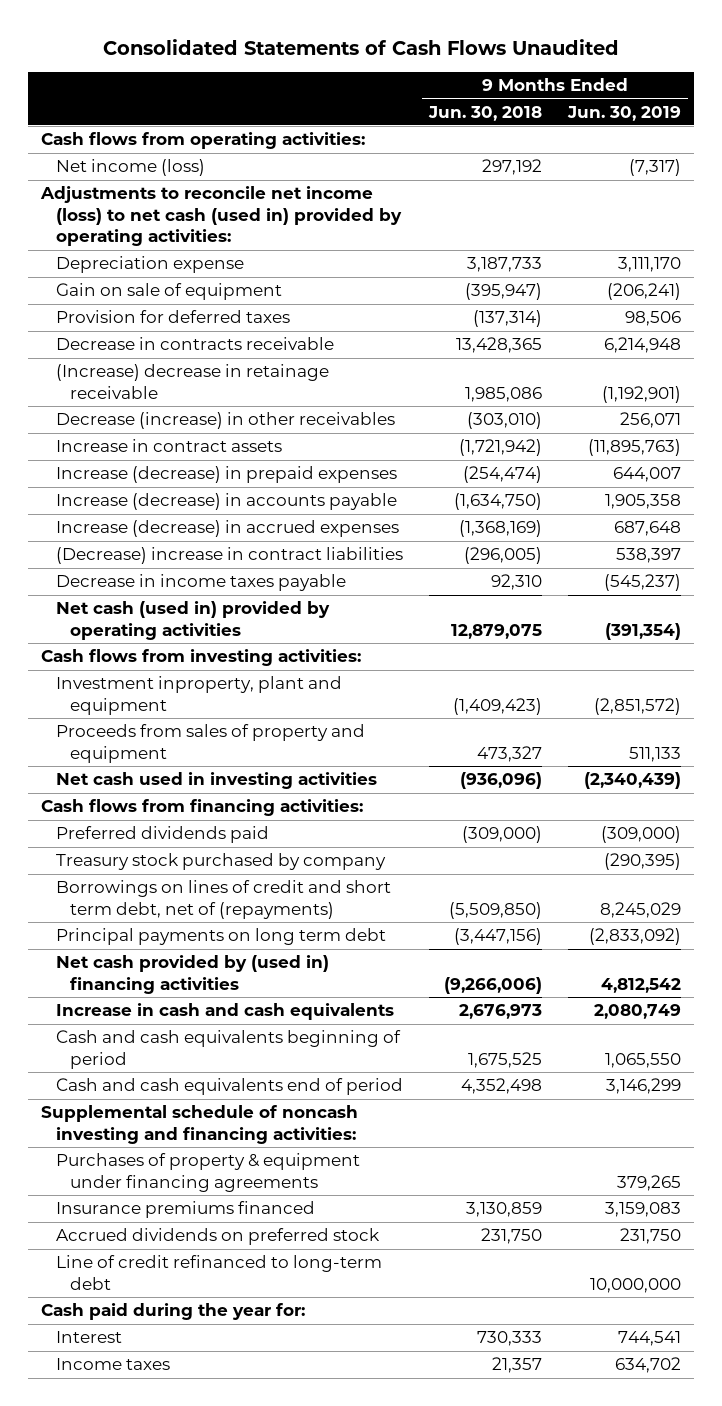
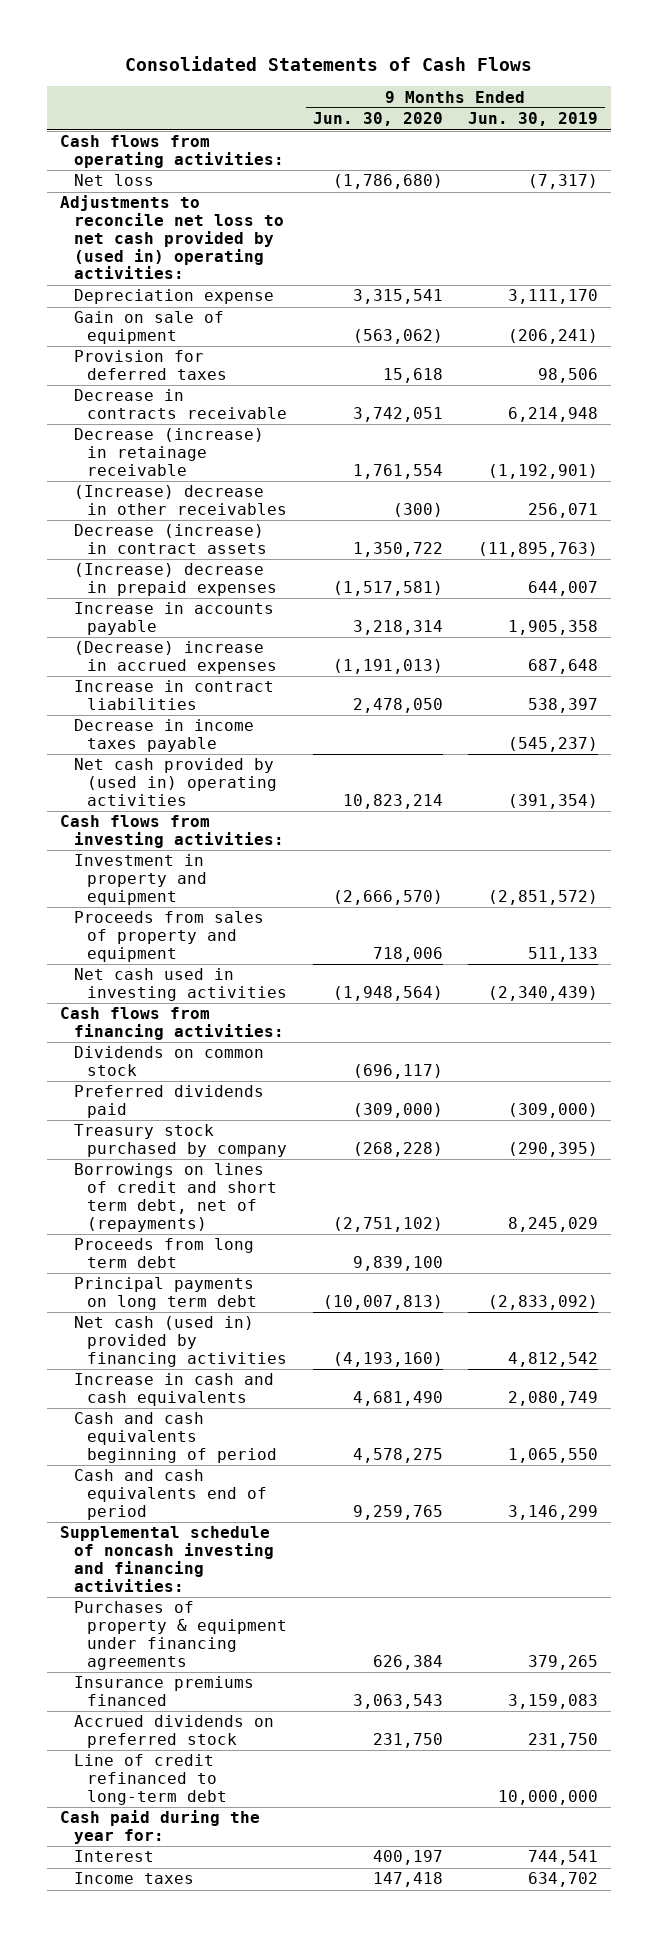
- Consolidated Statements of Cash Flows Unaudited
+ Consolidated Statements of Cash Flows
- | 9 Months Ended Jun. 30, 2018 | 9 Months Ended Jun. 30, 2019
+ | 9 Months Ended Jun. 30, 2020 | 9 Months Ended Jun. 30, 2019
- Net income (loss) | 297,192 | (7,317)
- Adjustments to reconcile net income (loss) to net cash (used in) provided by operating activities:
+ Net loss | (1,786,680) | (7,317)
+ Adjustments to reconcile net loss to net cash provided by (used in) operating activities:
- (Increase) decrease in retainage receivable | 1,985,086 | (1,192,901)
- Decrease (increase) in other receivables | (303,010) | 256,071
- Increase in contract assets | (1,721,942) | (11,895,763)
- Increase (decrease) in prepaid expenses | (254,474) | 644,007
- Increase (decrease) in accounts payable | (1,634,750) | 1,905,358
- Increase (decrease) in accrued expenses | (1,368,169) | 687,648
- (Decrease) increase in contract liabilities | (296,005) | 538,397
+ Decrease (increase) in retainage receivable | 1,761,554 | (1,192,901)
+ (Increase) decrease in other receivables | (300) | 256,071
+ Decrease (increase) in contract assets | 1,350,722 | (11,895,763)
+ (Increase) decrease in prepaid expenses | (1,517,581) | 644,007
+ Increase in accounts payable | 3,218,314 | 1,905,358
+ (Decrease) increase in accrued expenses | (1,191,013) | 687,648
+ Increase in contract liabilities | 2,478,050 | 538,397
- Net cash (used in) provided by operating activities | 12,879,075 | (391,354)
+ Net cash provided by (used in) operating activities | 10,823,214 | (391,354)
- Investment inproperty, plant and equipment | (1,409,423) | (2,851,572)
+ Investment in property and equipment | (2,666,570) | (2,851,572)
+ Dividends on common stock | (696,117) |
+ Proceeds from long term debt | 9,839,100 |
- Net cash provided by (used in) financing activities | (9,266,006) | 4,812,542
+ Net cash (used in) provided by financing activities | (4,193,160) | 4,812,542

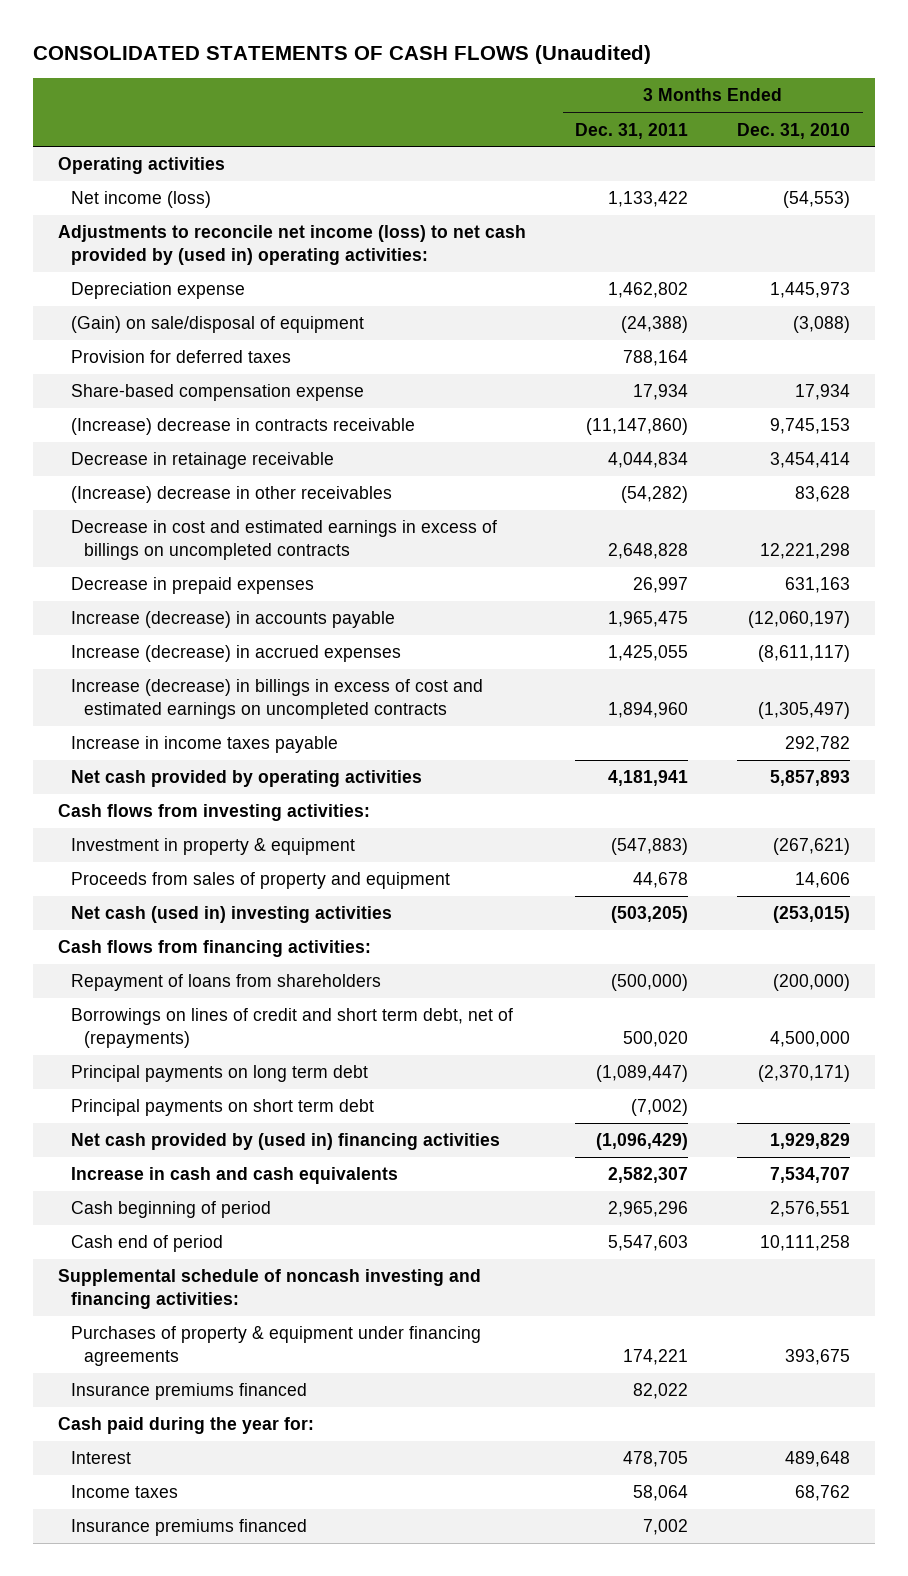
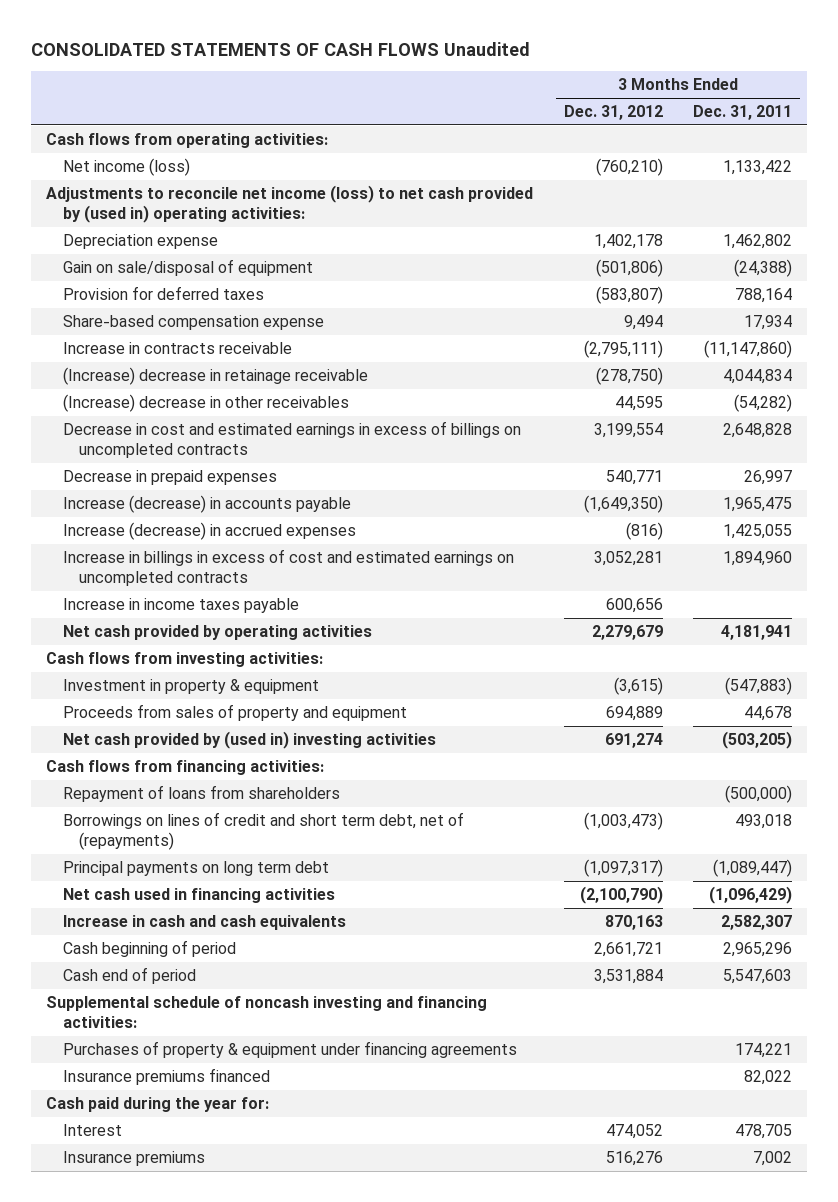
- CONSOLIDATED STATEMENTS OF CASH FLOWS (Unaudited)
+ CONSOLIDATED STATEMENTS OF CASH FLOWS Unaudited
- | 3 Months Ended Dec. 31, 2011 | 3 Months Ended Dec. 31, 2010
+ | 3 Months Ended Dec. 31, 2012 | 3 Months Ended Dec. 31, 2011
- Operating activities
+ Cash flows from operating activities:
- (Gain) on sale/disposal of equipment | (24,388) | (3,088)
+ Gain on sale/disposal of equipment | (501,806) | (24,388)
- (Increase) decrease in contracts receivable | (11,147,860) | 9,745,153
- Decrease in retainage receivable | 4,044,834 | 3,454,414
+ Increase in contracts receivable | (2,795,111) | (11,147,860)
+ (Increase) decrease in retainage receivable | (278,750) | 4,044,834
- Increase (decrease) in billings in excess of cost and estimated earnings on uncompleted contracts | 1,894,960 | (1,305,497)
+ Increase in billings in excess of cost and estimated earnings on uncompleted contracts | 3,052,281 | 1,894,960
- Net cash (used in) investing activities | (503,205) | (253,015)
+ Net cash provided by (used in) investing activities | 691,274 | (503,205)
- Borrowings on lines of credit and short term debt, net of (repayments) | 500,020 | 4,500,000
+ Borrowings on lines of credit and short term debt, net of (repayments) | (1,003,473) | 493,018
- Principal payments on short term debt | (7,002) |
- Net cash provided by (used in) financing activities | (1,096,429) | 1,929,829
+ Net cash used in financing activities | (2,100,790) | (1,096,429)
- Income taxes | 58,064 | 68,762
- Insurance premiums financed | 7,002 |
+ Insurance premiums | 516,276 | 7,002

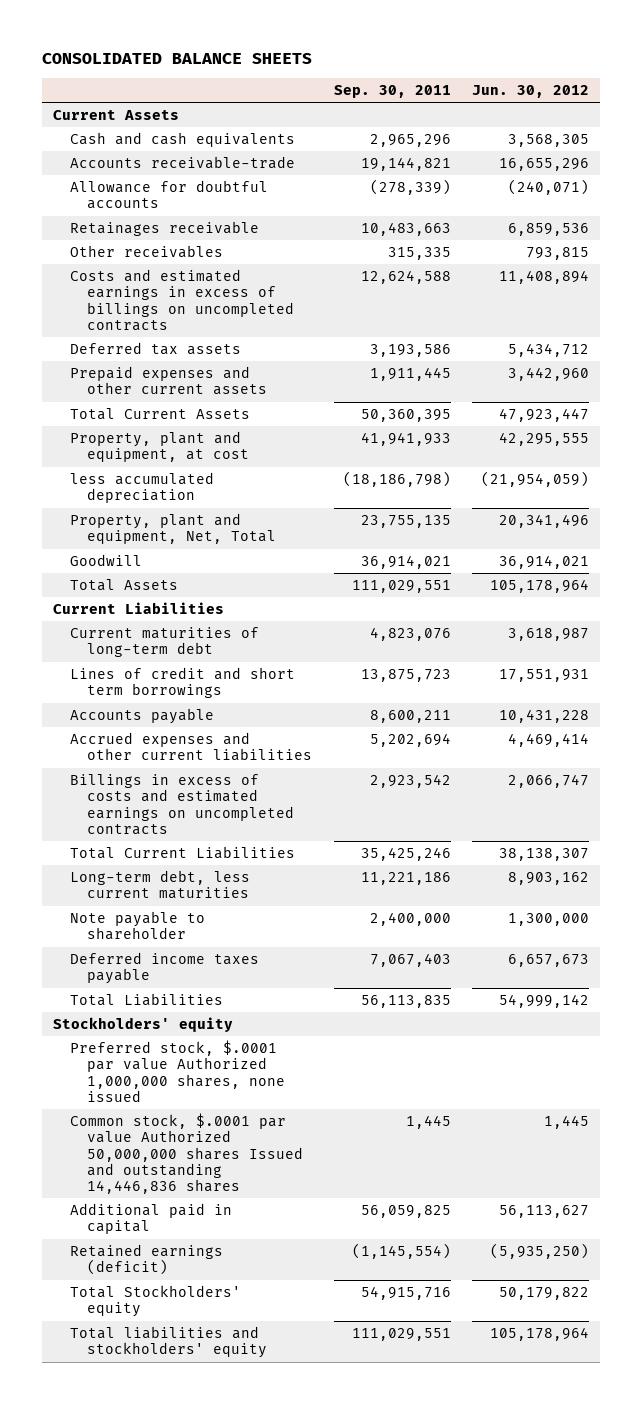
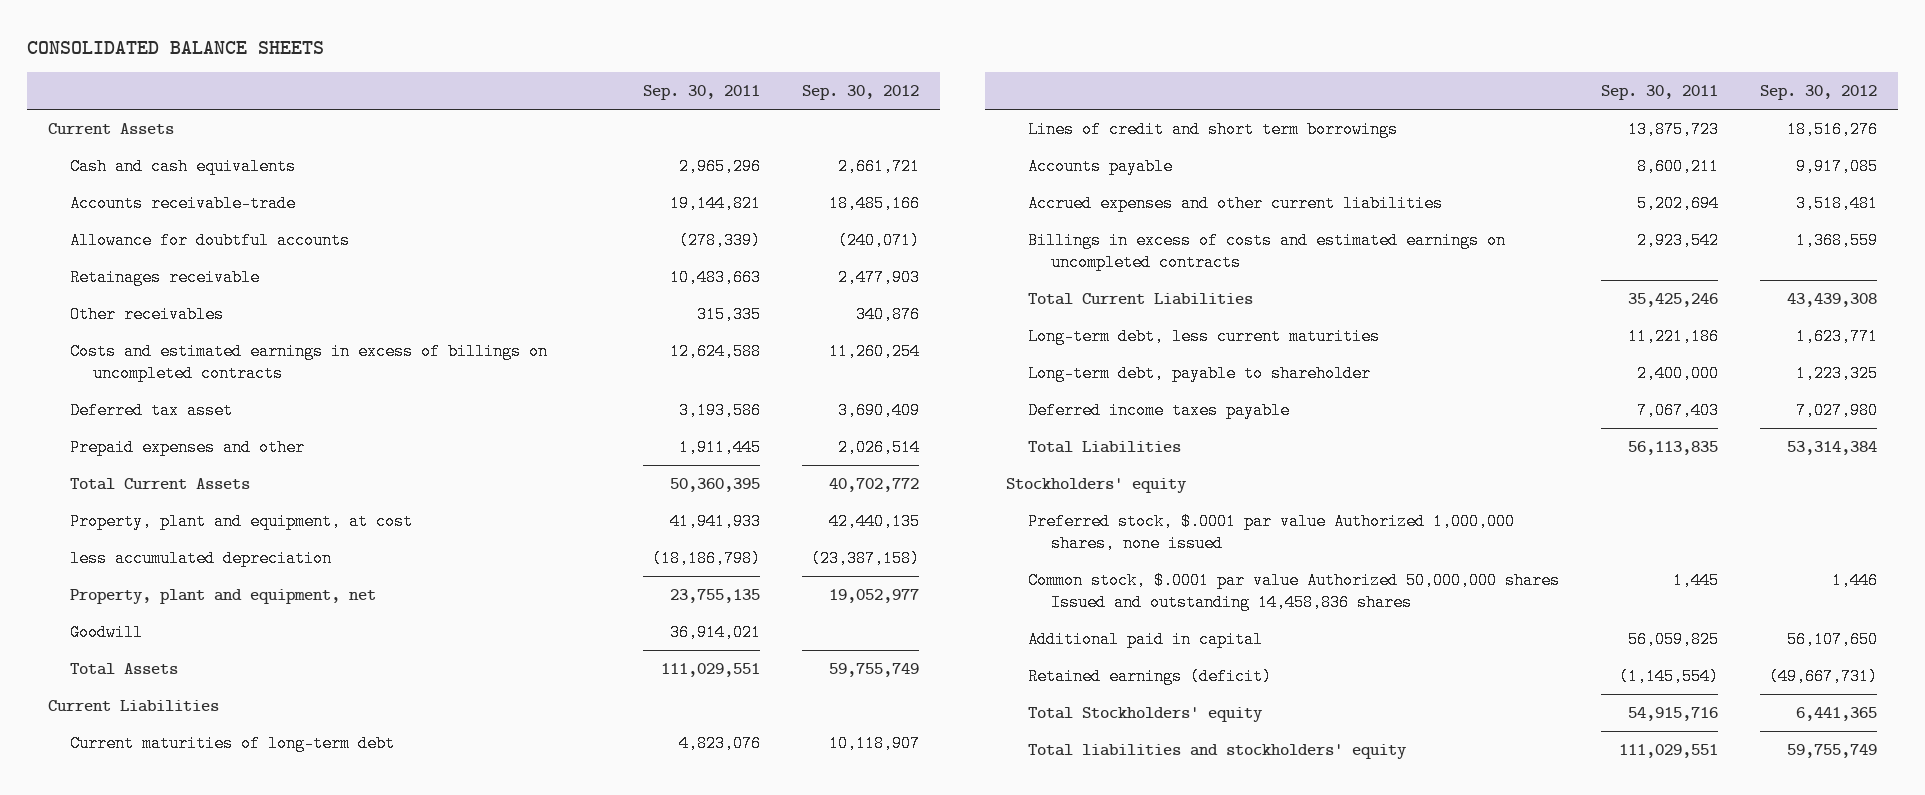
- | Sep. 30, 2011 | Jun. 30, 2012
+ | Sep. 30, 2011 | Sep. 30, 2012
- Deferred tax assets | 3,193,586 | 5,434,712
- Prepaid expenses and other current assets | 1,911,445 | 3,442,960
+ Deferred tax asset | 3,193,586 | 3,690,409
+ Prepaid expenses and other | 1,911,445 | 2,026,514
- Property, plant and equipment, Net, Total | 23,755,135 | 20,341,496
+ Property, plant and equipment, net | 23,755,135 | 19,052,977
- Note payable to shareholder | 2,400,000 | 1,300,000
+ Long-term debt, payable to shareholder | 2,400,000 | 1,223,325
- Common stock, $.0001 par value Authorized 50,000,000 shares Issued and outstanding 14,446,836 shares | 1,445 | 1,445
+ Common stock, $.0001 par value Authorized 50,000,000 shares Issued and outstanding 14,458,836 shares | 1,445 | 1,446

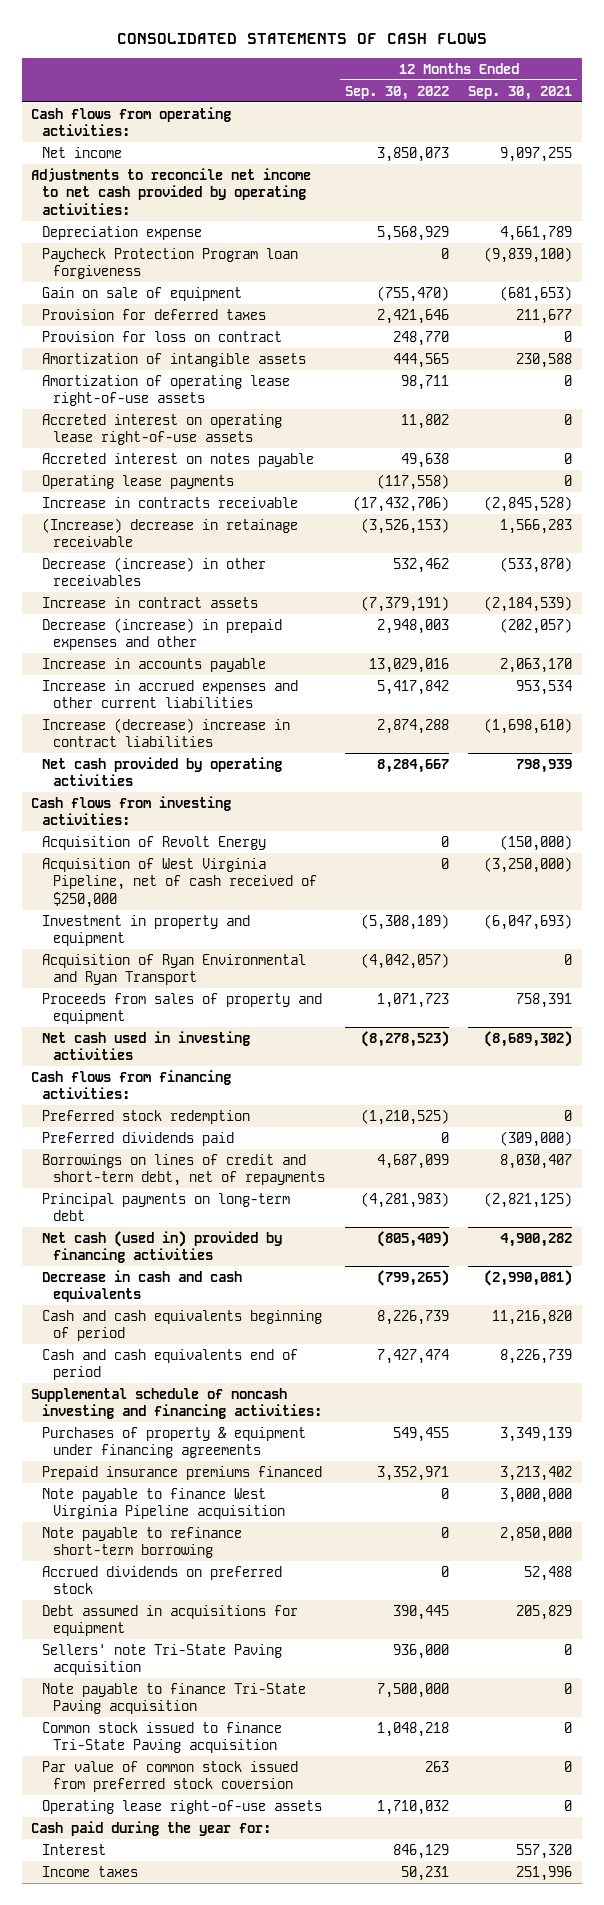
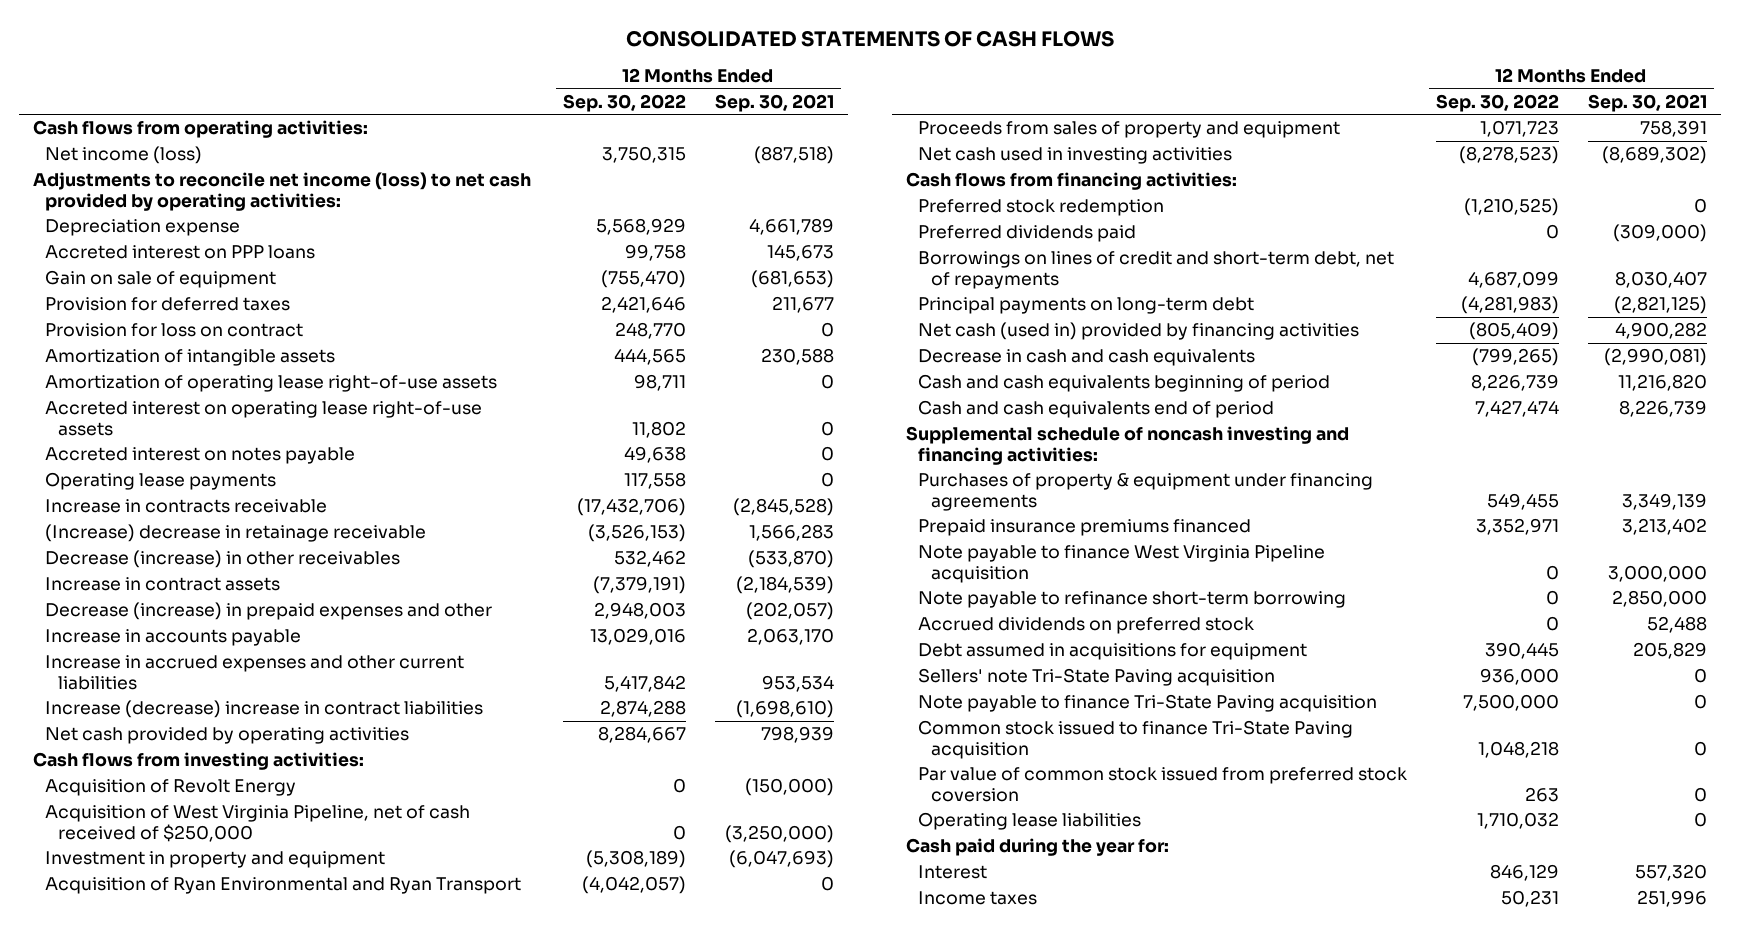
- Net income | 3,850,073 | 9,097,255
- Adjustments to reconcile net income to net cash provided by operating activities:
+ Net income (loss) | 3,750,315 | (887,518)
+ Adjustments to reconcile net income (loss) to net cash provided by operating activities:
- Paycheck Protection Program loan forgiveness | 0 | (9,839,100)
+ Accreted interest on PPP loans | 99,758 | 145,673
- Operating lease payments | (117,558) | 0
+ Operating lease payments | 117,558 | 0
- Operating lease right-of-use assets | 1,710,032 | 0
+ Operating lease liabilities | 1,710,032 | 0

